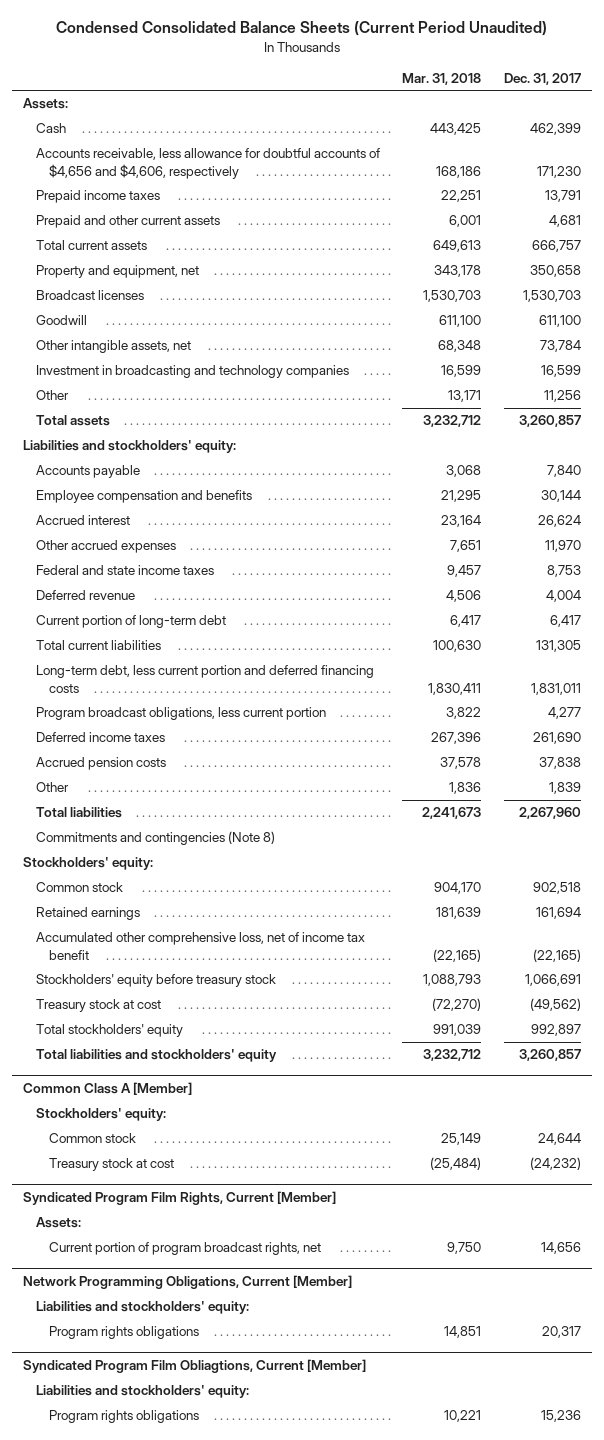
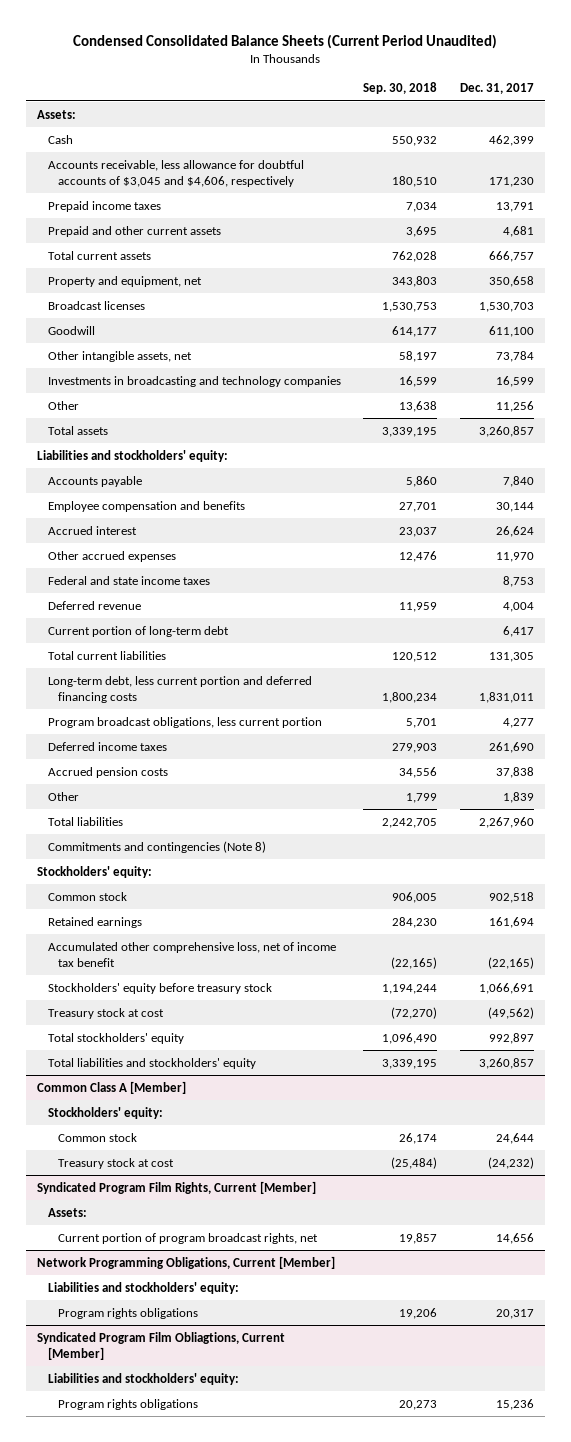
- | Mar. 31, 2018 | Dec. 31, 2017
+ | Sep. 30, 2018 | Dec. 31, 2017
- Accounts receivable, less allowance for doubtful accounts of $4,656 and $4,606, respectively | 168,186 | 171,230
+ Accounts receivable, less allowance for doubtful accounts of $3,045 and $4,606, respectively | 180,510 | 171,230
- Investment in broadcasting and technology companies | 16,599 | 16,599
+ Investments in broadcasting and technology companies | 16,599 | 16,599

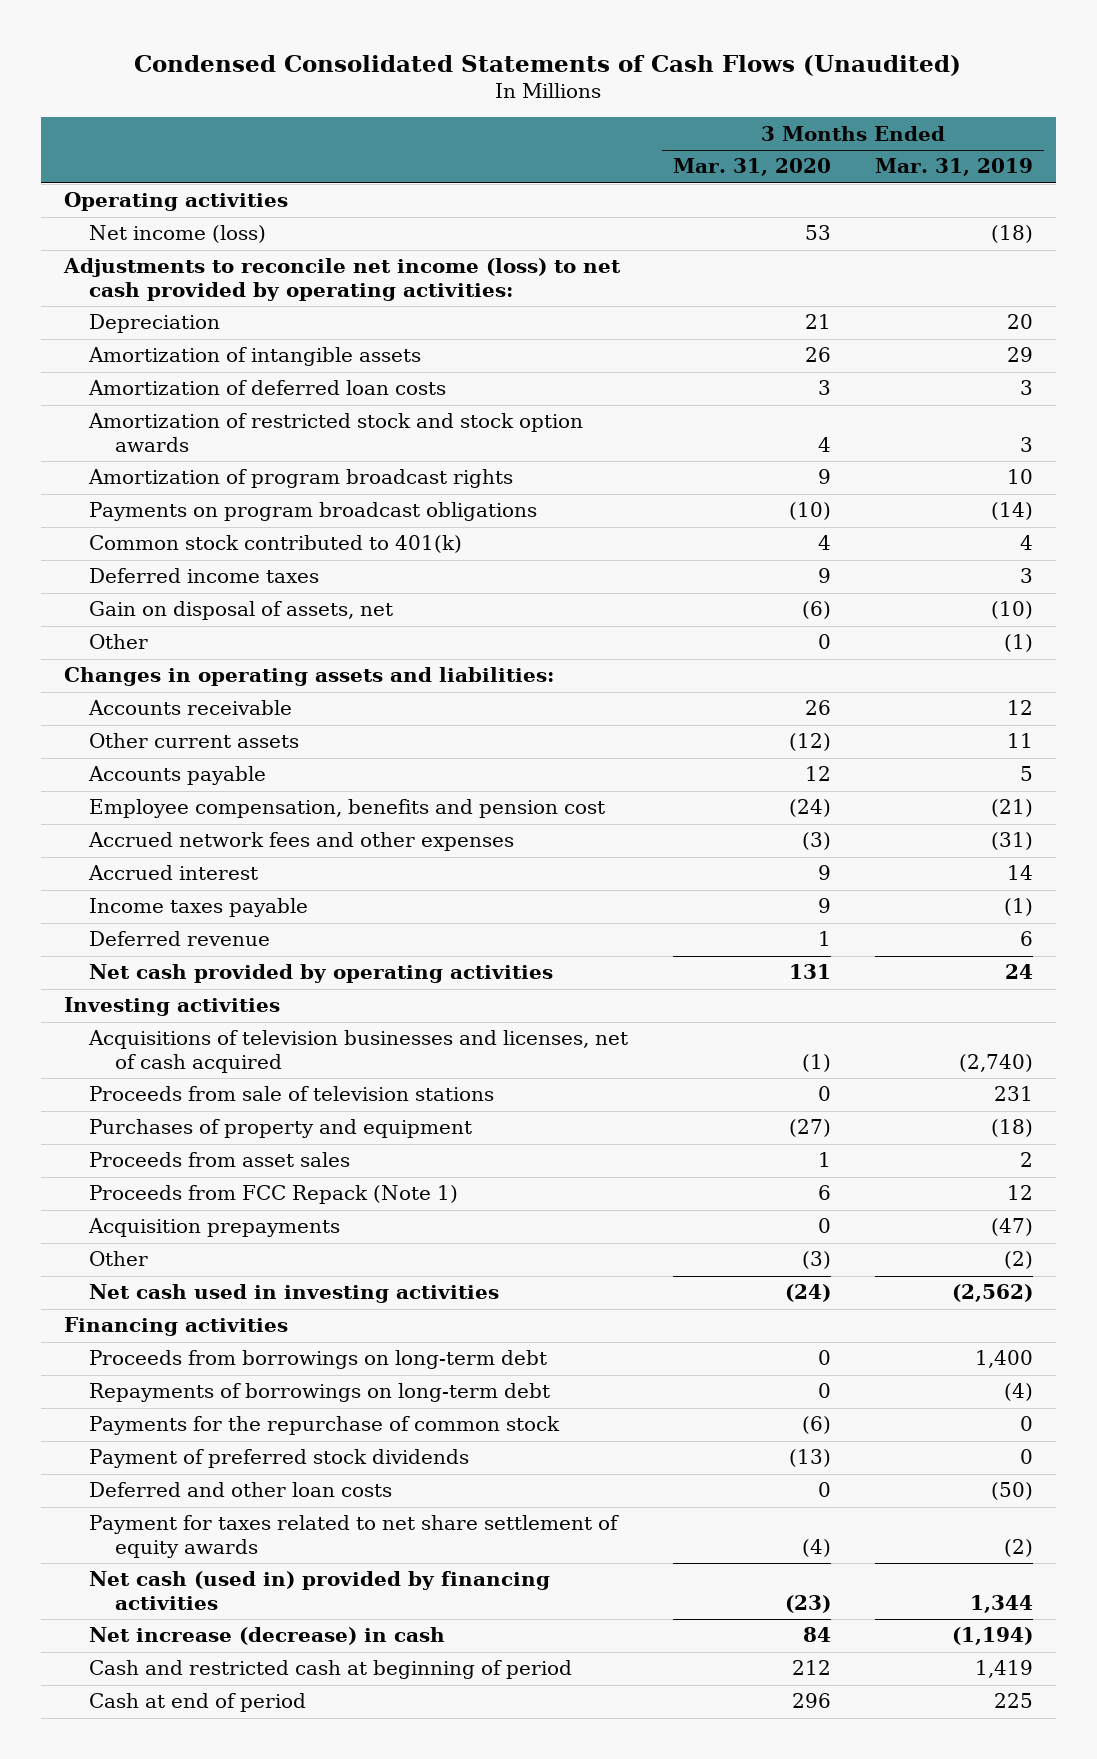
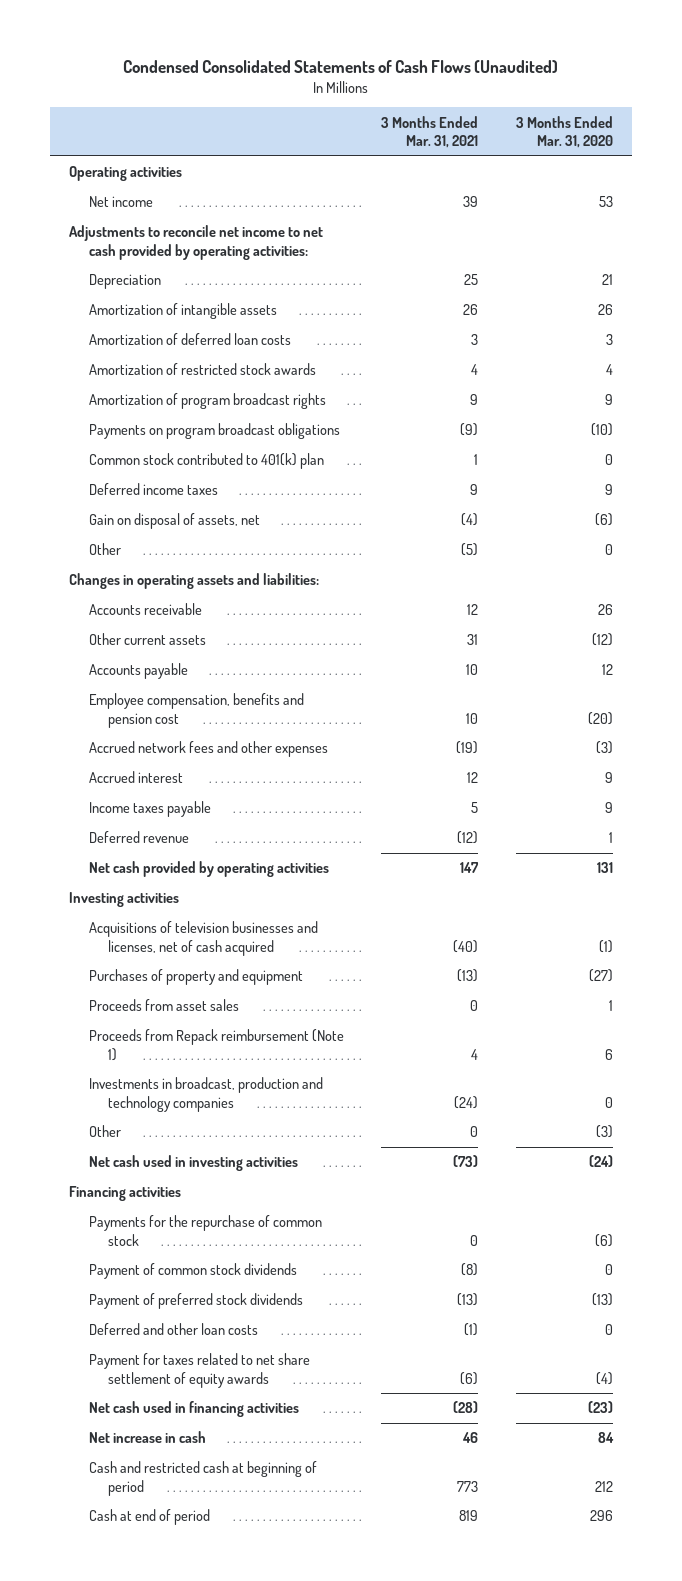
- | 3 Months Ended Mar. 31, 2020 | 3 Months Ended Mar. 31, 2019
+ | 3 Months Ended Mar. 31, 2021 | 3 Months Ended Mar. 31, 2020
- Net income (loss) | 53 | (18)
- Adjustments to reconcile net income (loss) to net cash provided by operating activities:
+ Net income | 39 | 53
+ Adjustments to reconcile net income to net cash provided by operating activities:
- Amortization of restricted stock and stock option awards | 4 | 3
+ Amortization of restricted stock awards | 4 | 4
- Common stock contributed to 401(k) | 4 | 4
+ Common stock contributed to 401(k) plan | 1 | 0
- Employee compensation, benefits and pension cost | (24) | (21)
+ Employee compensation, benefits and pension cost | 10 | (20)
- Proceeds from sale of television stations | 0 | 231
- Proceeds from FCC Repack (Note 1) | 6 | 12
- Acquisition prepayments | 0 | (47)
+ Proceeds from Repack reimbursement (Note 1) | 4 | 6
+ Investments in broadcast, production and technology companies | (24) | 0
- Proceeds from borrowings on long-term debt | 0 | 1,400
- Repayments of borrowings on long-term debt | 0 | (4)
+ Payment of common stock dividends | (8) | 0
- Net cash (used in) provided by financing activities | (23) | 1,344
- Net increase (decrease) in cash | 84 | (1,194)
+ Net cash used in financing activities | (28) | (23)
+ Net increase in cash | 46 | 84

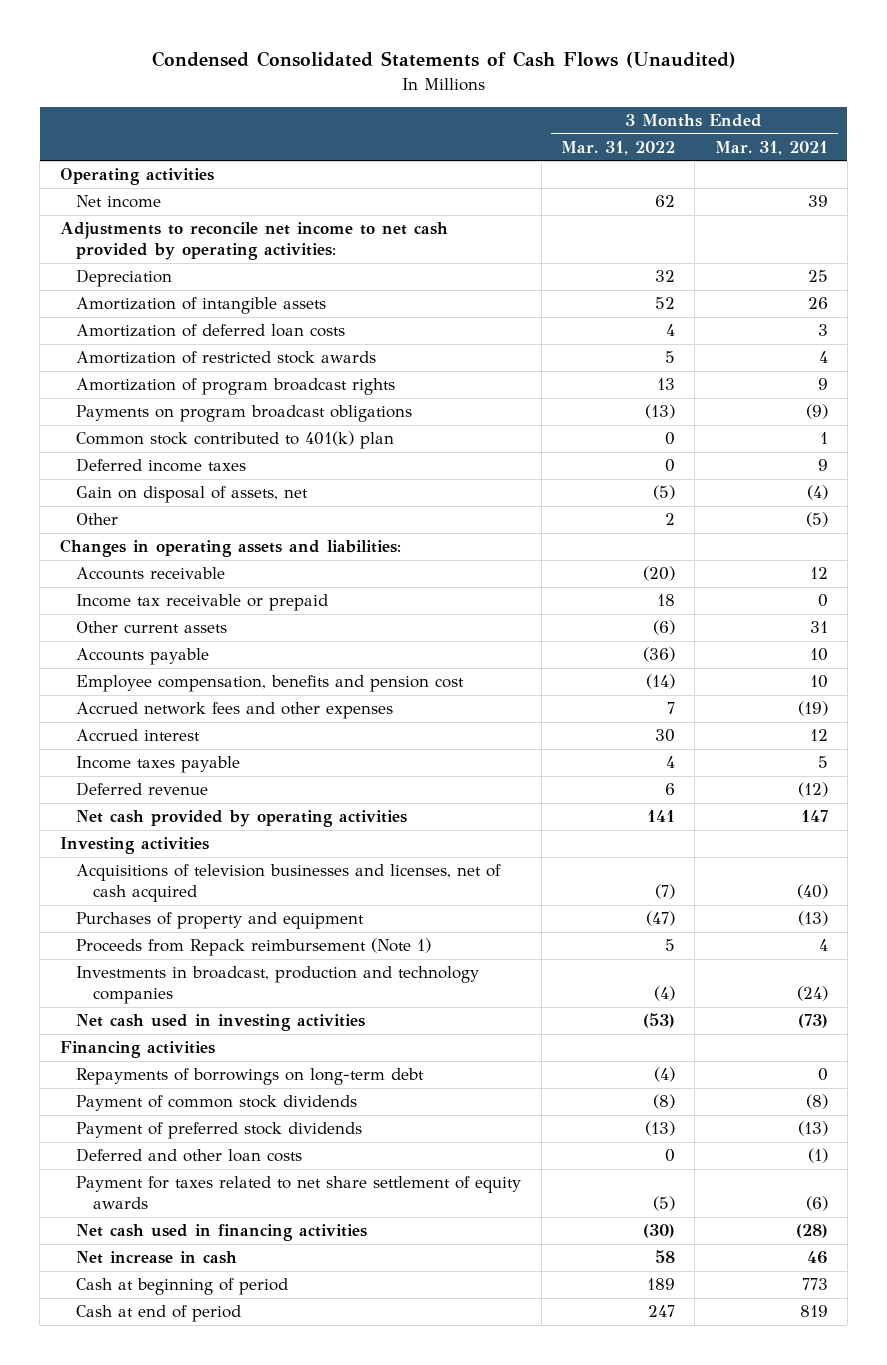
- | 3 Months Ended Mar. 31, 2021 | 3 Months Ended Mar. 31, 2020
+ | 3 Months Ended Mar. 31, 2022 | 3 Months Ended Mar. 31, 2021
+ Income tax receivable or prepaid | 18 | 0
- Proceeds from asset sales | 0 | 1
- Other | 0 | (3)
- Payments for the repurchase of common stock | 0 | (6)
+ Repayments of borrowings on long-term debt | (4) | 0
- Cash and restricted cash at beginning of period | 773 | 212
+ Cash at beginning of period | 189 | 773

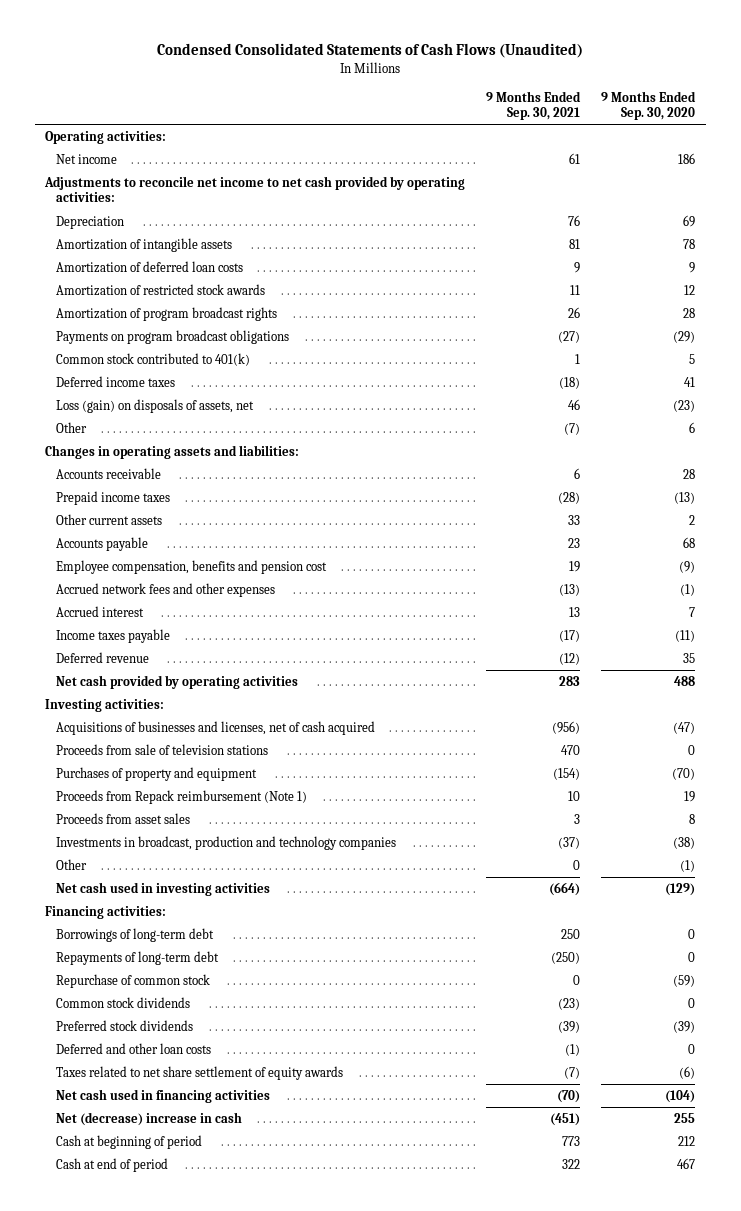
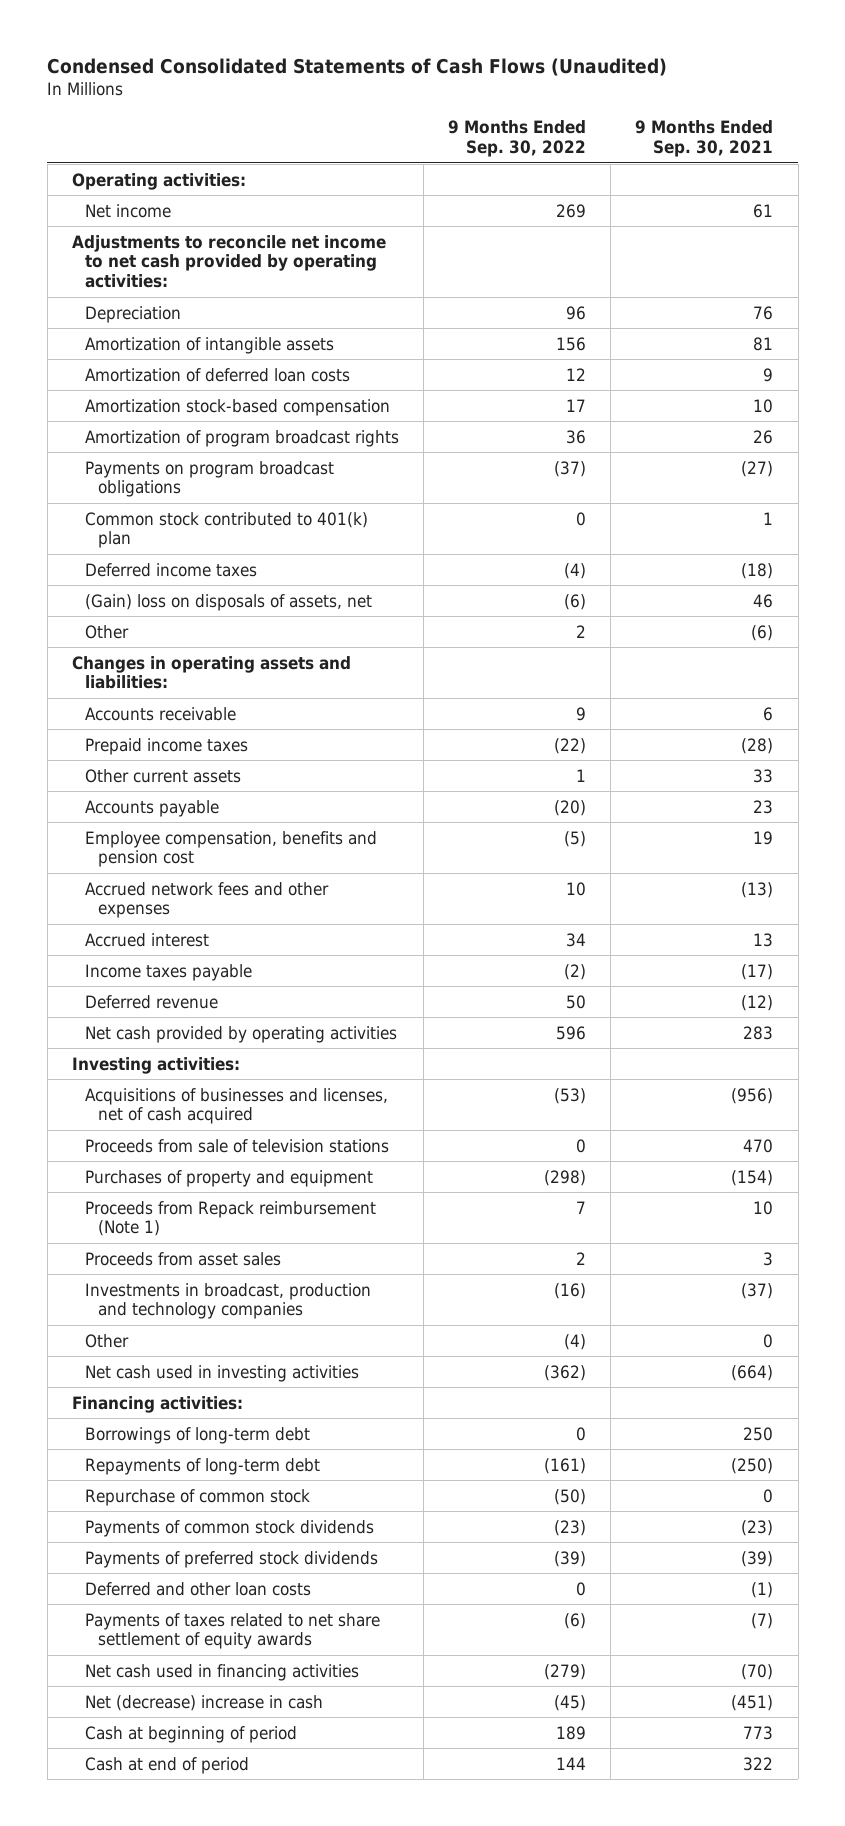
- | 9 Months Ended Sep. 30, 2021 | 9 Months Ended Sep. 30, 2020
+ | 9 Months Ended Sep. 30, 2022 | 9 Months Ended Sep. 30, 2021
- Amortization of restricted stock awards | 11 | 12
+ Amortization stock-based compensation | 17 | 10
- Common stock contributed to 401(k) | 1 | 5
+ Common stock contributed to 401(k) plan | 0 | 1
- Loss (gain) on disposals of assets, net | 46 | (23)
- Other | (7) | 6
+ (Gain) loss on disposals of assets, net | (6) | 46
+ Other | 2 | (6)
- Common stock dividends | (23) | 0
- Preferred stock dividends | (39) | (39)
+ Payments of common stock dividends | (23) | (23)
+ Payments of preferred stock dividends | (39) | (39)
- Taxes related to net share settlement of equity awards | (7) | (6)
+ Payments of taxes related to net share settlement of equity awards | (6) | (7)

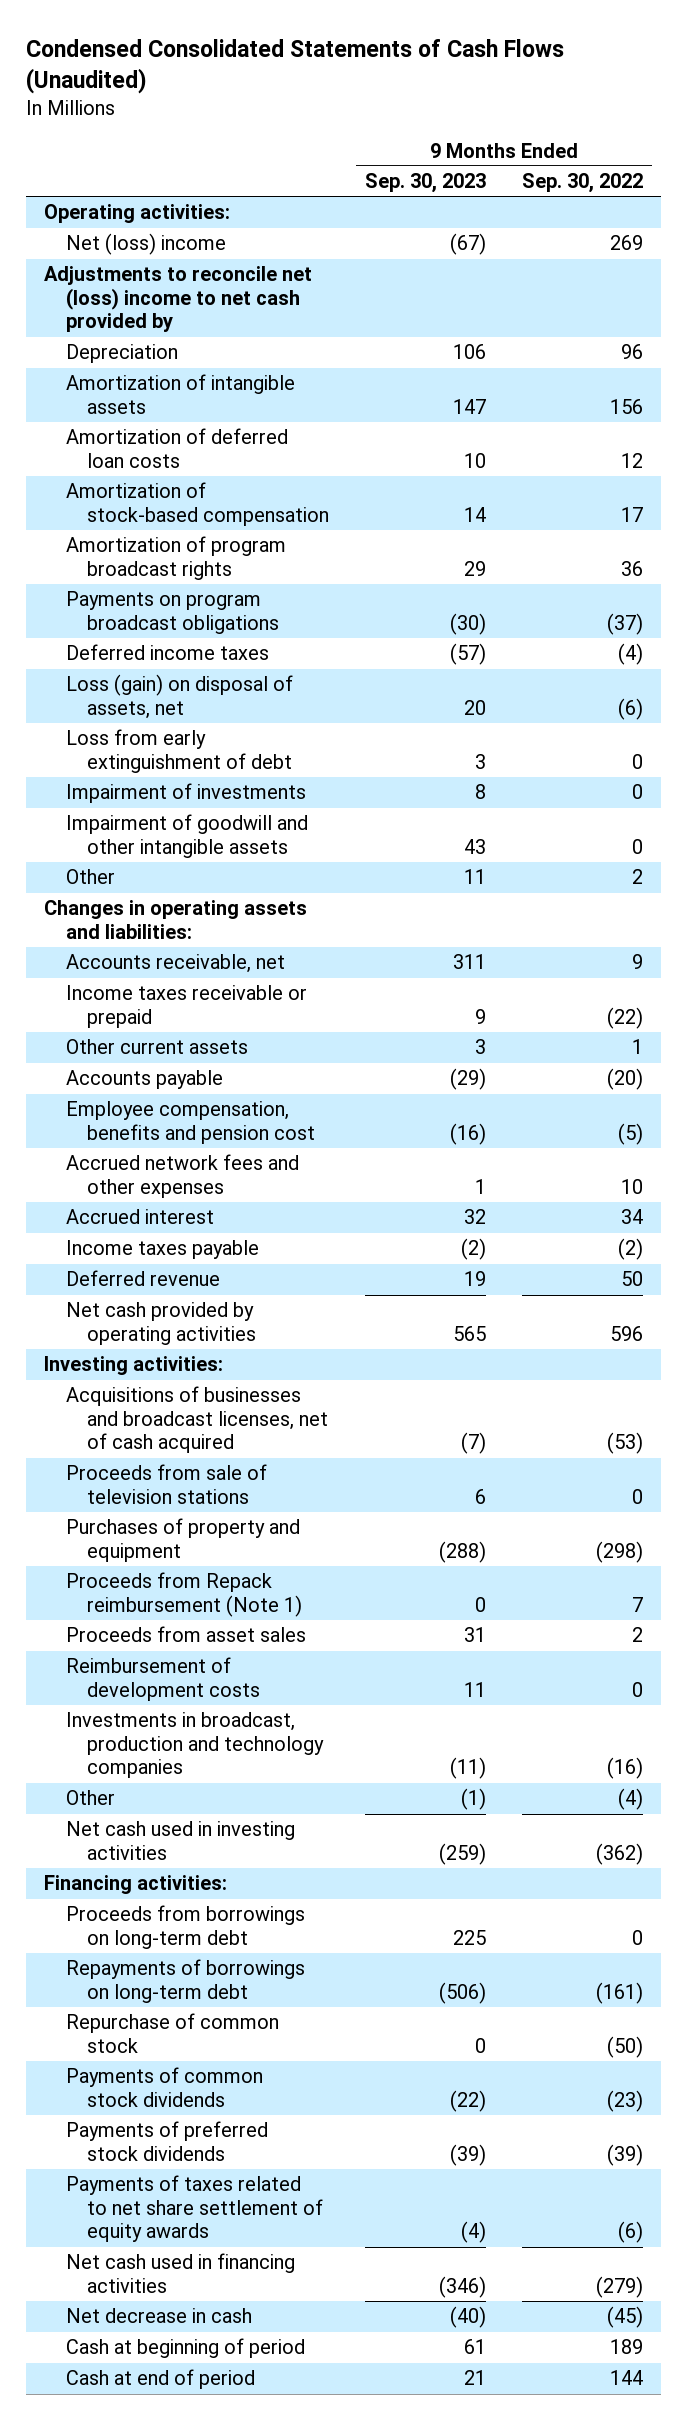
- | 9 Months Ended Sep. 30, 2022 | 9 Months Ended Sep. 30, 2021
+ | 9 Months Ended Sep. 30, 2023 | 9 Months Ended Sep. 30, 2022
- Net income | 269 | 61
- Adjustments to reconcile net income to net cash provided by operating activities:
+ Net (loss) income | (67) | 269
+ Adjustments to reconcile net (loss) income to net cash provided by
- Amortization stock-based compensation | 17 | 10
+ Amortization of stock-based compensation | 14 | 17
- Common stock contributed to 401(k) plan | 0 | 1
- (Gain) loss on disposals of assets, net | (6) | 46
+ Loss (gain) on disposal of assets, net | 20 | (6)
+ Loss from early extinguishment of debt | 3 | 0
+ Impairment of investments | 8 | 0
+ Impairment of goodwill and other intangible assets | 43 | 0
- Accounts receivable | 9 | 6
- Prepaid income taxes | (22) | (28)
+ Accounts receivable, net | 311 | 9
+ Income taxes receivable or prepaid | 9 | (22)
- Acquisitions of businesses and licenses, net of cash acquired | (53) | (956)
+ Acquisitions of businesses and broadcast licenses, net of cash acquired | (7) | (53)
+ Reimbursement of development costs | 11 | 0
- Borrowings of long-term debt | 0 | 250
- Repayments of long-term debt | (161) | (250)
+ Proceeds from borrowings on long-term debt | 225 | 0
+ Repayments of borrowings on long-term debt | (506) | (161)
- Deferred and other loan costs | 0 | (1)
- Net (decrease) increase in cash | (45) | (451)
+ Net decrease in cash | (40) | (45)

